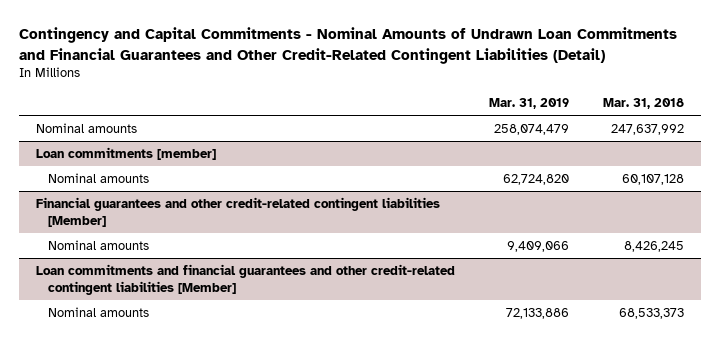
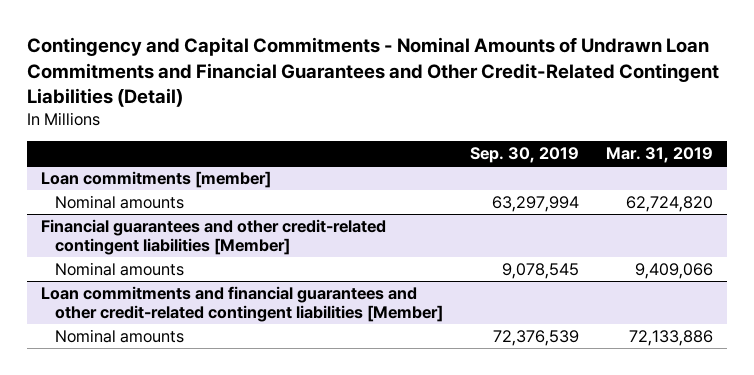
- | Mar. 31, 2019 | Mar. 31, 2018
+ | Sep. 30, 2019 | Mar. 31, 2019
- Nominal amounts | 258,074,479 | 247,637,992

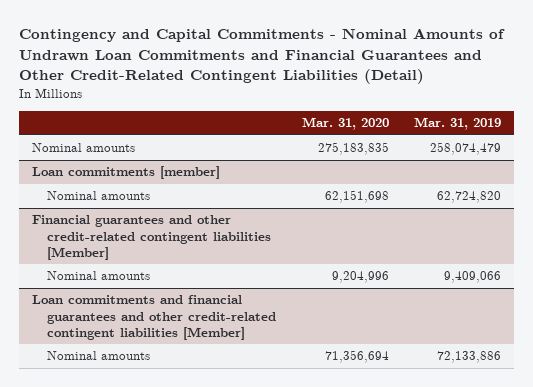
- | Sep. 30, 2019 | Mar. 31, 2019
+ | Mar. 31, 2020 | Mar. 31, 2019
+ Nominal amounts | 275,183,835 | 258,074,479

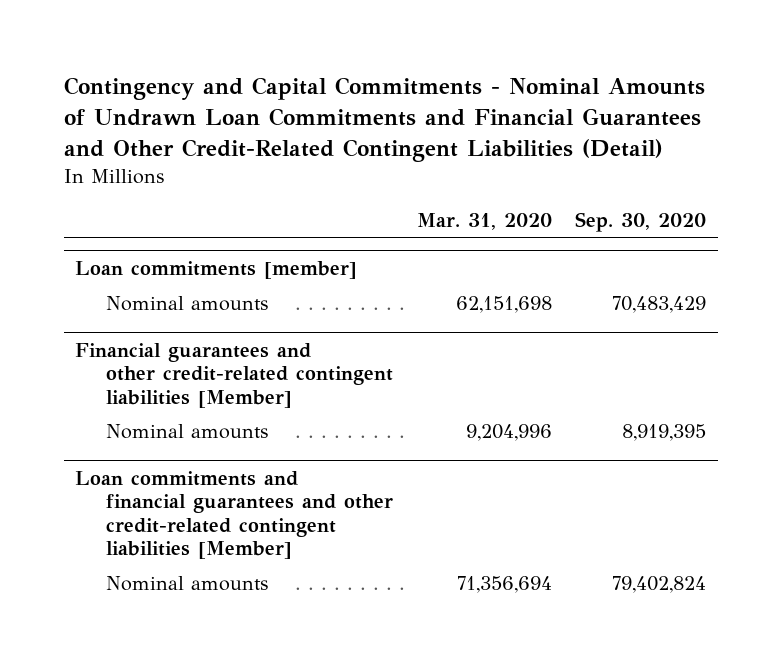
- | Mar. 31, 2020 | Mar. 31, 2019
+ | Mar. 31, 2020 | Sep. 30, 2020
- Nominal amounts | 275,183,835 | 258,074,479

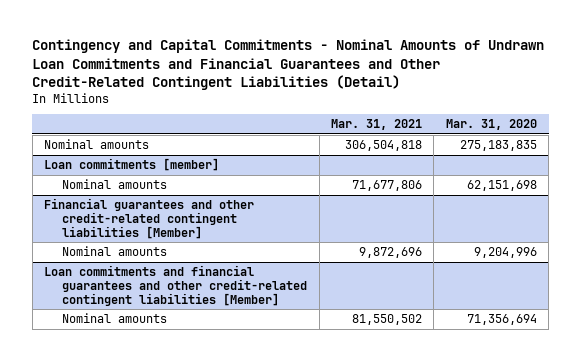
- | Mar. 31, 2020 | Sep. 30, 2020
+ | Mar. 31, 2021 | Mar. 31, 2020
+ Nominal amounts | 306,504,818 | 275,183,835

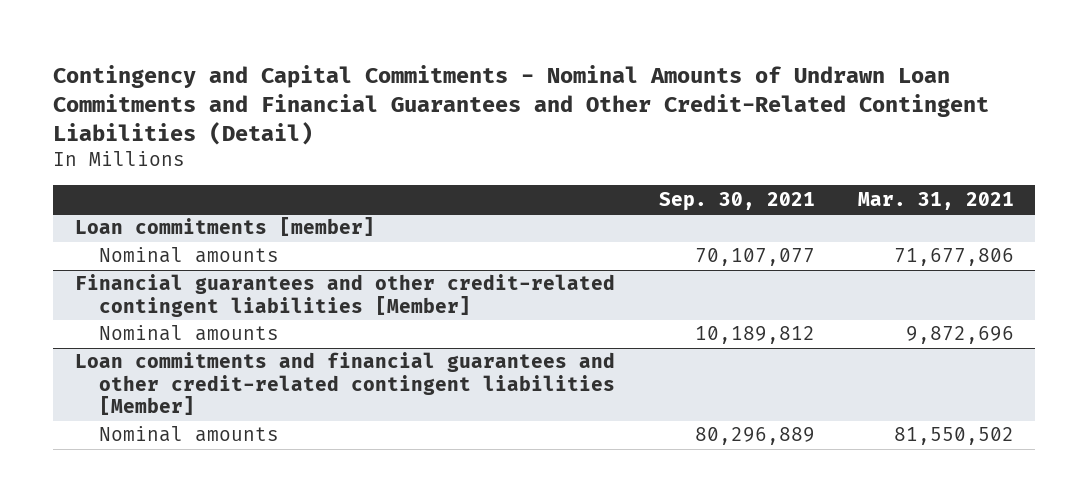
- | Mar. 31, 2021 | Mar. 31, 2020
+ | Sep. 30, 2021 | Mar. 31, 2021
- Nominal amounts | 306,504,818 | 275,183,835

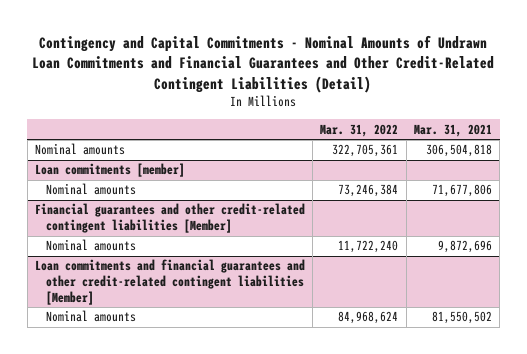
- | Sep. 30, 2021 | Mar. 31, 2021
+ | Mar. 31, 2022 | Mar. 31, 2021
+ Nominal amounts | 322,705,361 | 306,504,818

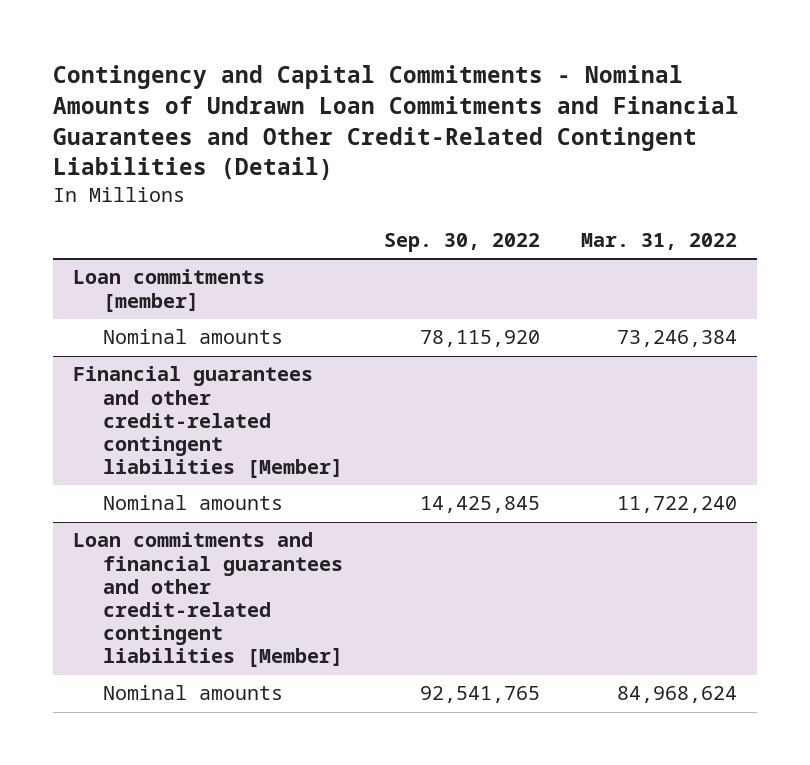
- | Mar. 31, 2022 | Mar. 31, 2021
+ | Sep. 30, 2022 | Mar. 31, 2022
- Nominal amounts | 322,705,361 | 306,504,818

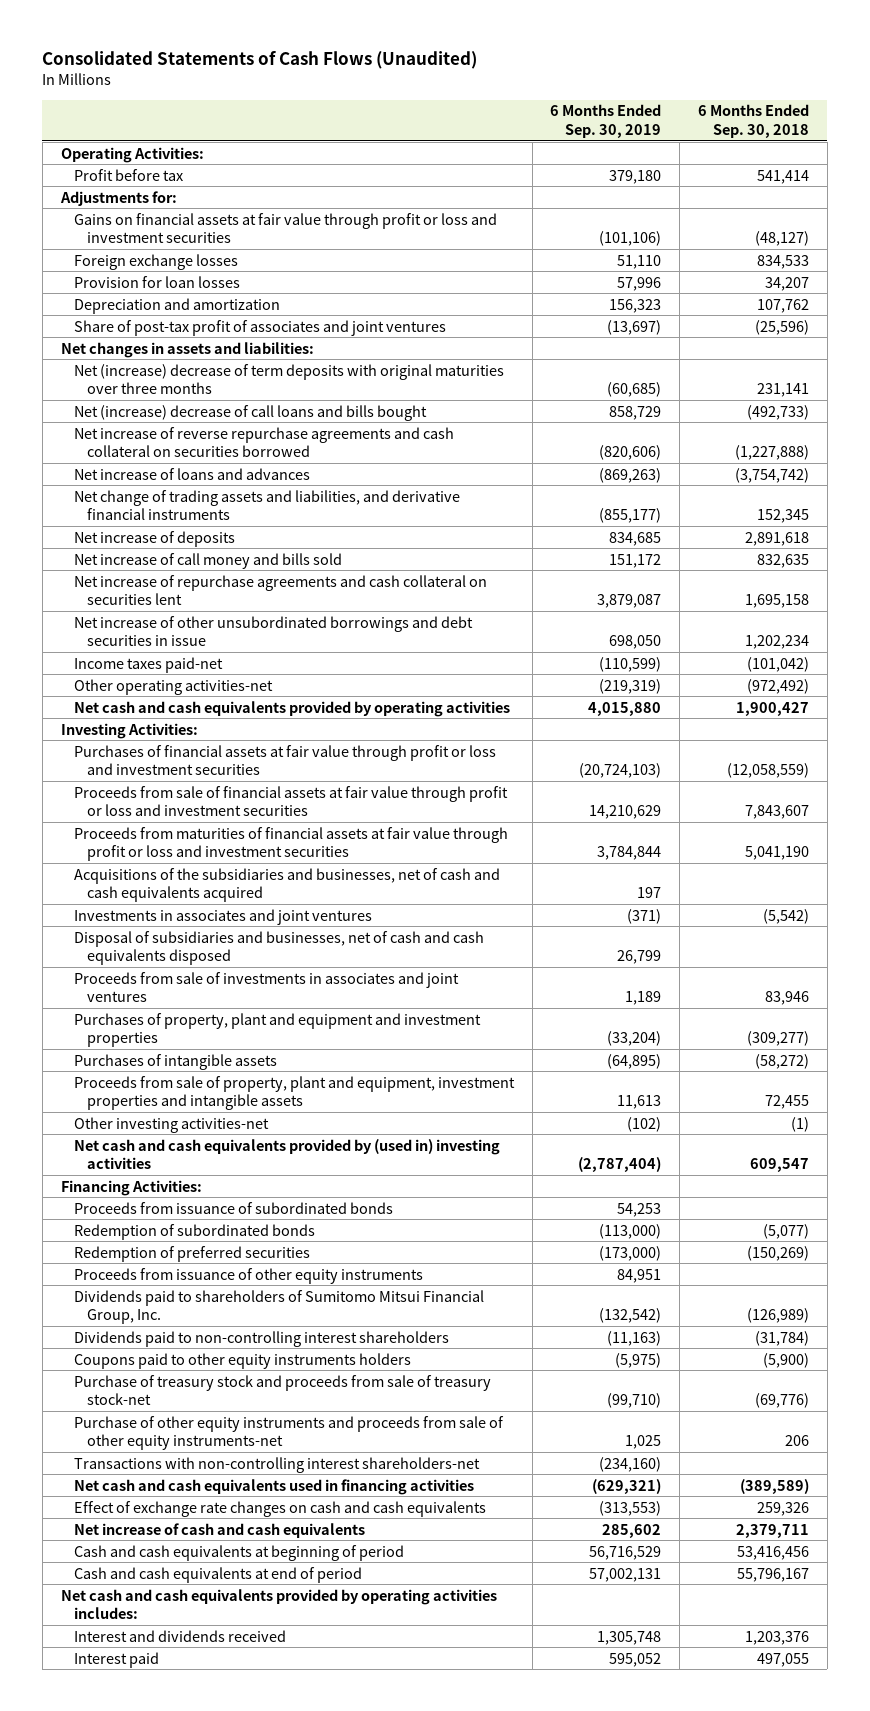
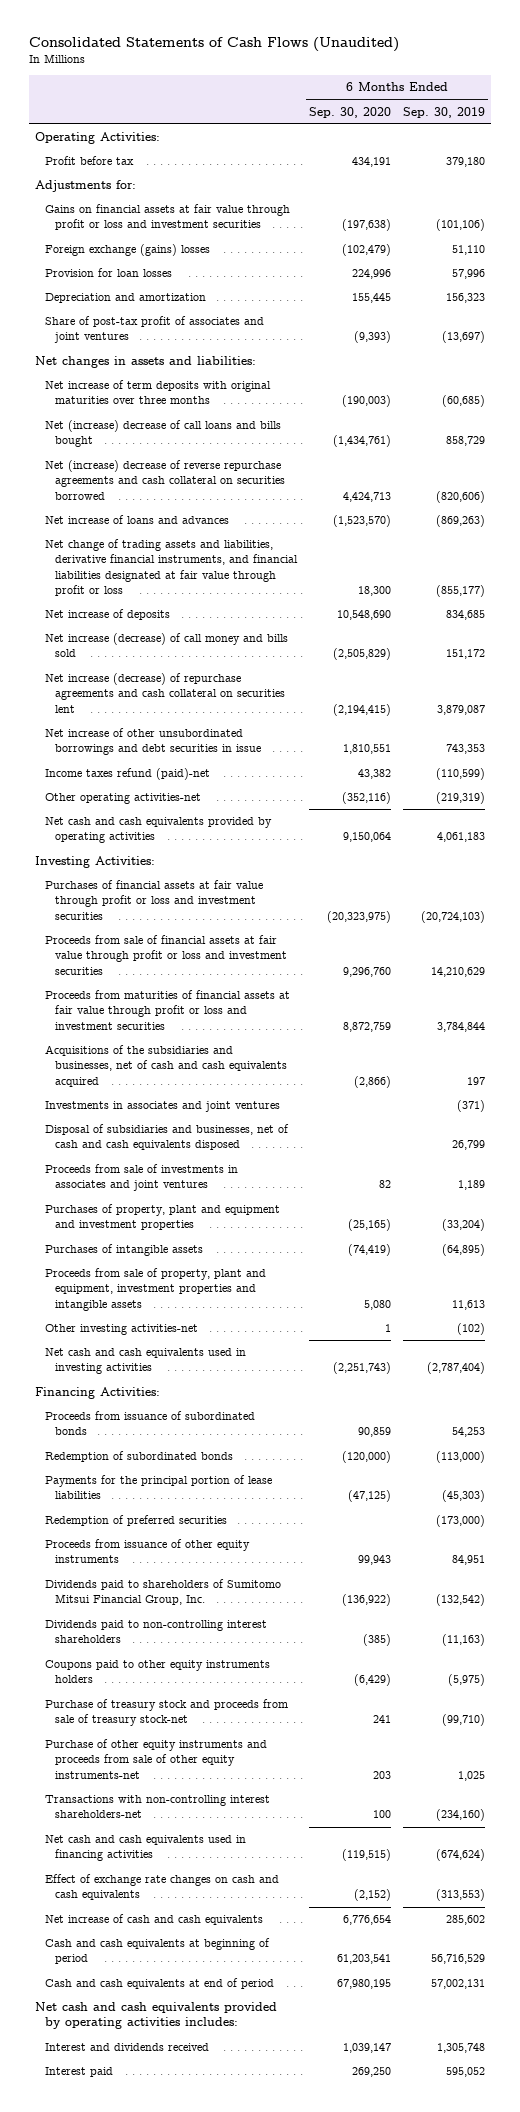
- | 6 Months Ended Sep. 30, 2019 | 6 Months Ended Sep. 30, 2018
+ | 6 Months Ended Sep. 30, 2020 | 6 Months Ended Sep. 30, 2019
- Foreign exchange losses | 51,110 | 834,533
+ Foreign exchange (gains) losses | (102,479) | 51,110
- Net (increase) decrease of term deposits with original maturities over three months | (60,685) | 231,141
+ Net increase of term deposits with original maturities over three months | (190,003) | (60,685)
- Net increase of reverse repurchase agreements and cash collateral on securities borrowed | (820,606) | (1,227,888)
+ Net (increase) decrease of reverse repurchase agreements and cash collateral on securities borrowed | 4,424,713 | (820,606)
- Net change of trading assets and liabilities, and derivative financial instruments | (855,177) | 152,345
+ Net change of trading assets and liabilities, derivative financial instruments, and financial liabilities designated at fair value through profit or loss | 18,300 | (855,177)
- Net increase of call money and bills sold | 151,172 | 832,635
- Net increase of repurchase agreements and cash collateral on securities lent | 3,879,087 | 1,695,158
- Net increase of other unsubordinated borrowings and debt securities in issue | 698,050 | 1,202,234
- Income taxes paid-net | (110,599) | (101,042)
+ Net increase (decrease) of call money and bills sold | (2,505,829) | 151,172
+ Net increase (decrease) of repurchase agreements and cash collateral on securities lent | (2,194,415) | 3,879,087
+ Net increase of other unsubordinated borrowings and debt securities in issue | 1,810,551 | 743,353
+ Income taxes refund (paid)-net | 43,382 | (110,599)
- Net cash and cash equivalents provided by operating activities | 4,015,880 | 1,900,427
+ Net cash and cash equivalents provided by operating activities | 9,150,064 | 4,061,183
- Net cash and cash equivalents provided by (used in) investing activities | (2,787,404) | 609,547
+ Net cash and cash equivalents used in investing activities | (2,251,743) | (2,787,404)
+ Payments for the principal portion of lease liabilities | (47,125) | (45,303)
- Net cash and cash equivalents used in financing activities | (629,321) | (389,589)
+ Net cash and cash equivalents used in financing activities | (119,515) | (674,624)

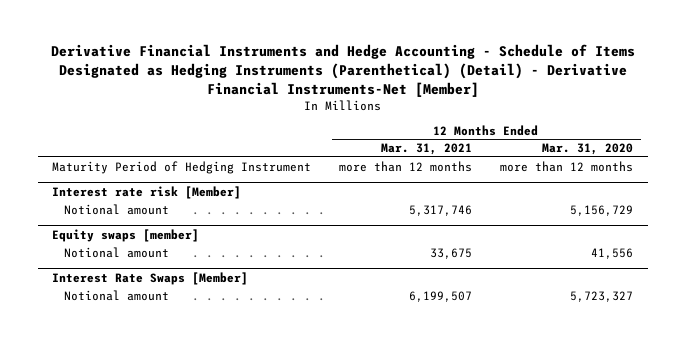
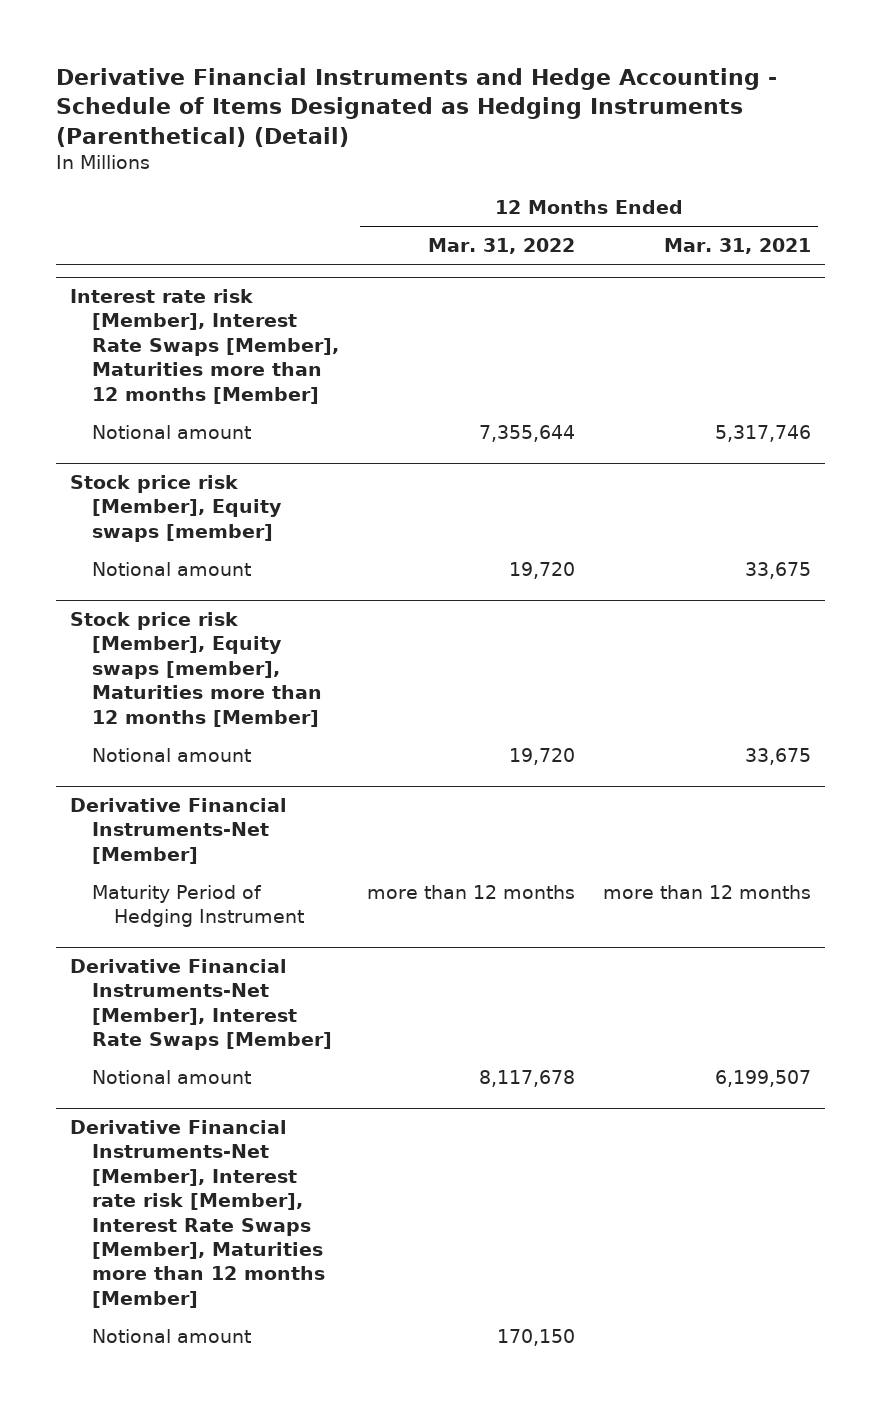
- Derivative Financial Instruments and Hedge Accounting - Schedule of Items Designated as Hedging Instruments (Parenthetical) (Detail) - Derivative Financial Instruments-Net [Member]
+ Derivative Financial Instruments and Hedge Accounting - Schedule of Items Designated as Hedging Instruments (Parenthetical) (Detail)
- | 12 Months Ended Mar. 31, 2021 | 12 Months Ended Mar. 31, 2020
+ | 12 Months Ended Mar. 31, 2022 | 12 Months Ended Mar. 31, 2021
- Maturity Period of Hedging Instrument | more than 12 months | more than 12 months
- Interest rate risk [Member]
+ Interest rate risk [Member], Interest Rate Swaps [Member], Maturities more than 12 months [Member]
- Equity swaps [member]
+ Stock price risk [Member], Equity swaps [member]
- Interest Rate Swaps [Member]
+ Stock price risk [Member], Equity swaps [member], Maturities more than 12 months [Member]
+ Notional amount | 19,720 | 33,675
+ Derivative Financial Instruments-Net [Member]
+ Maturity Period of Hedging Instrument | more than 12 months | more than 12 months
+ Derivative Financial Instruments-Net [Member], Interest Rate Swaps [Member]
+ Derivative Financial Instruments-Net [Member], Interest rate risk [Member], Interest Rate Swaps [Member], Maturities more than 12 months [Member]
+ Notional amount | 170,150 |

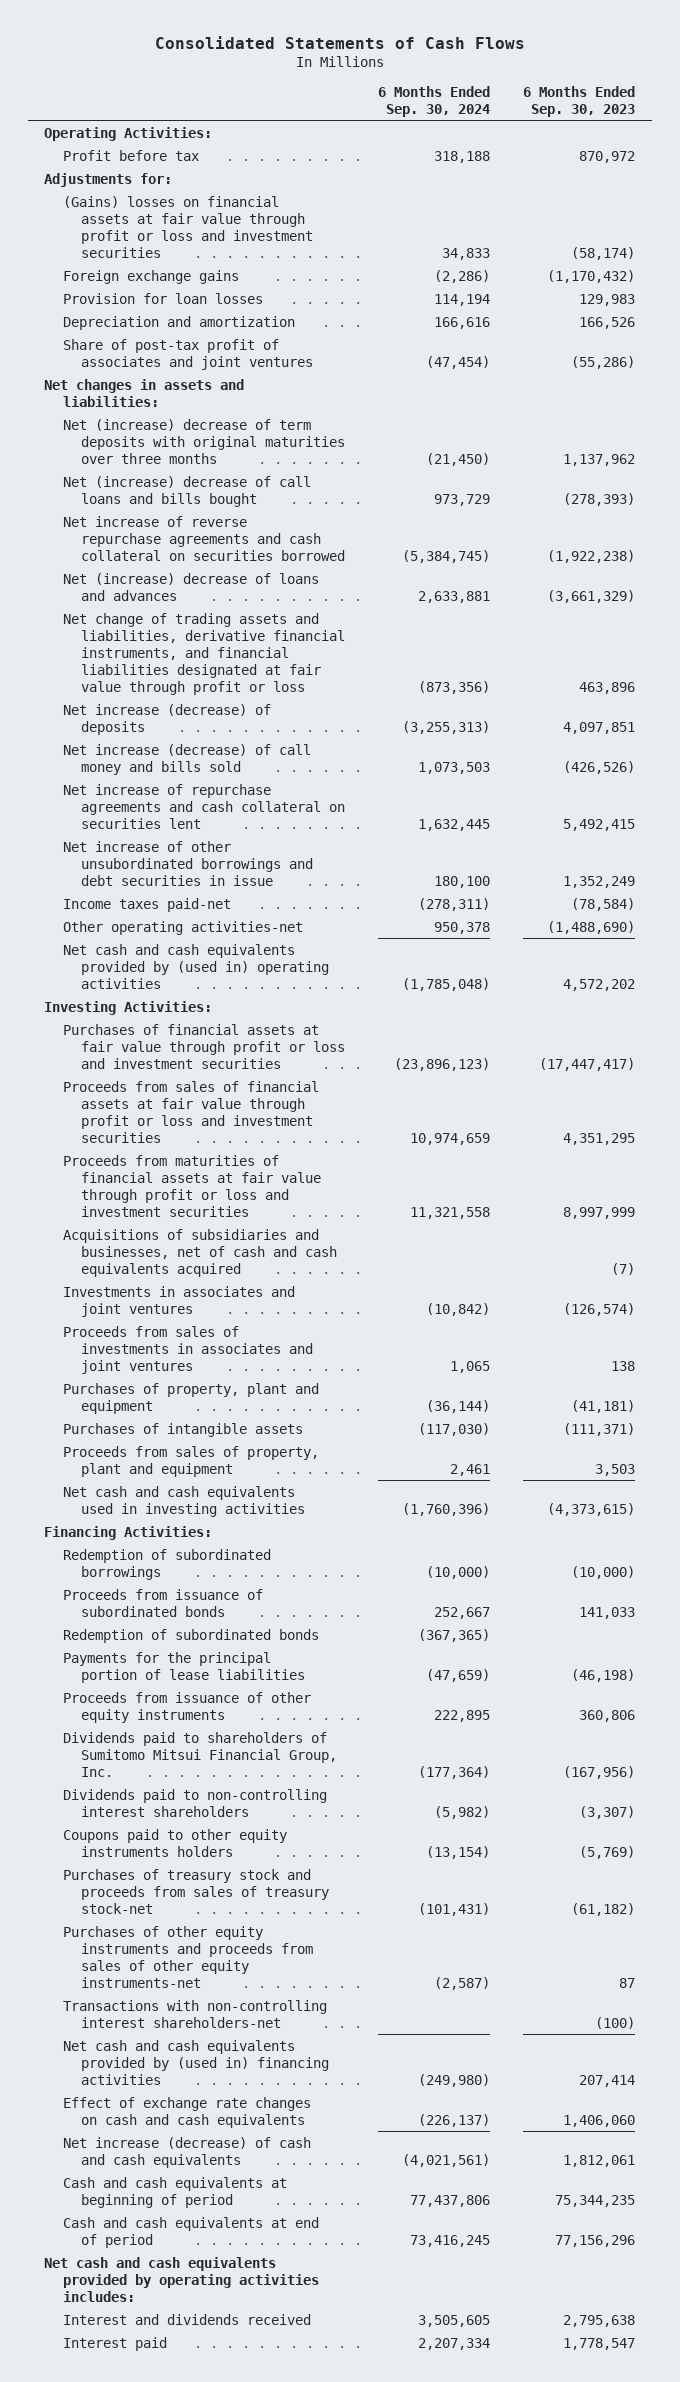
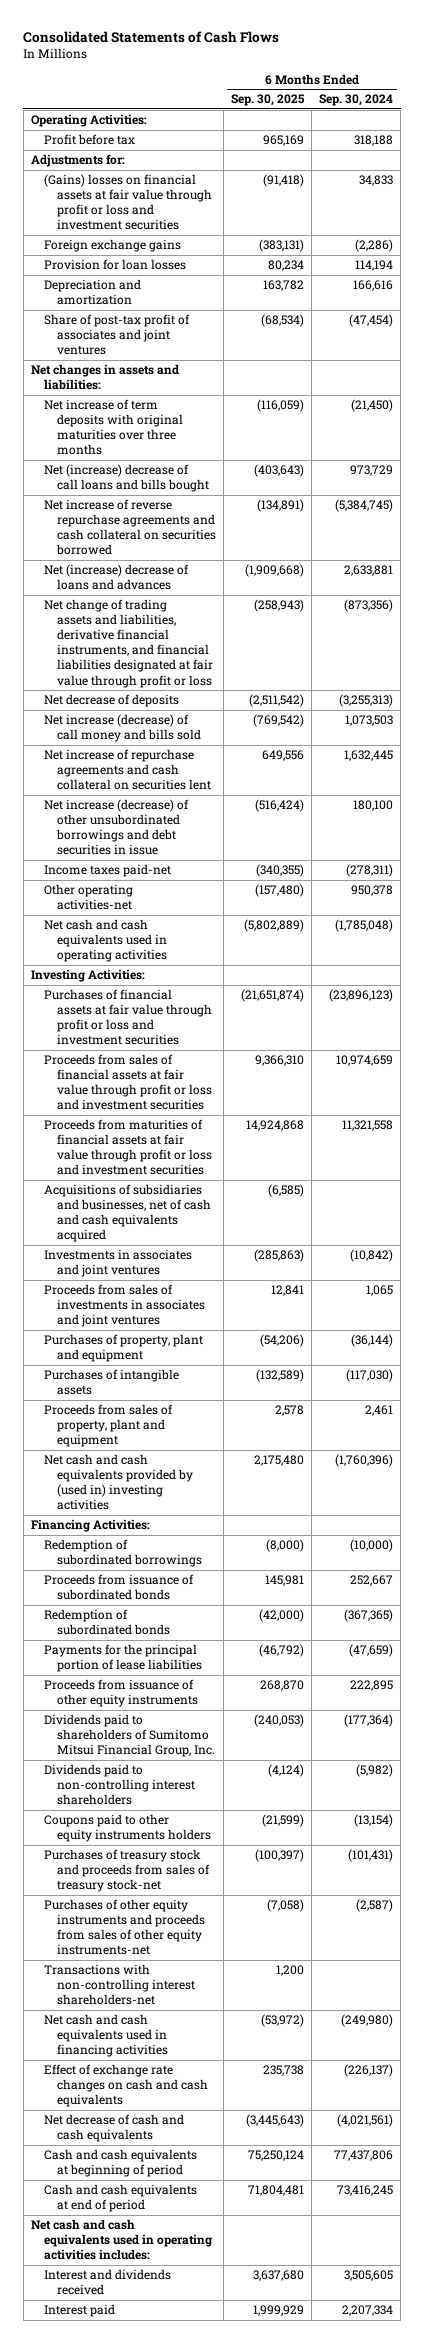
- | 6 Months Ended Sep. 30, 2024 | 6 Months Ended Sep. 30, 2023
+ | 6 Months Ended Sep. 30, 2025 | 6 Months Ended Sep. 30, 2024
- Net (increase) decrease of term deposits with original maturities over three months | (21,450) | 1,137,962
+ Net increase of term deposits with original maturities over three months | (116,059) | (21,450)
- Net increase (decrease) of deposits | (3,255,313) | 4,097,851
+ Net decrease of deposits | (2,511,542) | (3,255,313)
- Net increase of other unsubordinated borrowings and debt securities in issue | 180,100 | 1,352,249
+ Net increase (decrease) of other unsubordinated borrowings and debt securities in issue | (516,424) | 180,100
- Net cash and cash equivalents provided by (used in) operating activities | (1,785,048) | 4,572,202
+ Net cash and cash equivalents used in operating activities | (5,802,889) | (1,785,048)
- Net cash and cash equivalents used in investing activities | (1,760,396) | (4,373,615)
+ Net cash and cash equivalents provided by (used in) investing activities | 2,175,480 | (1,760,396)
- Net cash and cash equivalents provided by (used in) financing activities | (249,980) | 207,414
+ Net cash and cash equivalents used in financing activities | (53,972) | (249,980)
- Net increase (decrease) of cash and cash equivalents | (4,021,561) | 1,812,061
+ Net decrease of cash and cash equivalents | (3,445,643) | (4,021,561)
- Net cash and cash equivalents provided by operating activities includes:
+ Net cash and cash equivalents used in operating activities includes:

